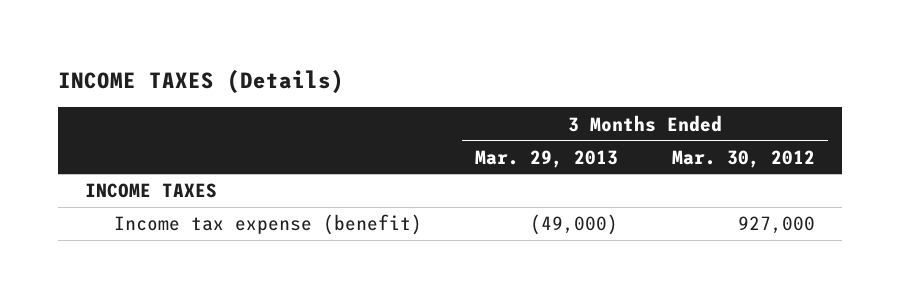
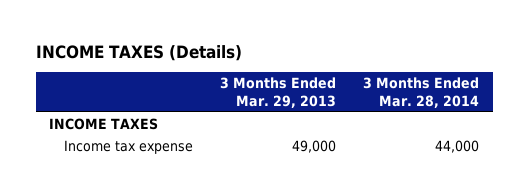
- | 3 Months Ended Mar. 29, 2013 | 3 Months Ended Mar. 30, 2012
+ | 3 Months Ended Mar. 29, 2013 | 3 Months Ended Mar. 28, 2014
- Income tax expense (benefit) | (49,000) | 927,000
+ Income tax expense | 49,000 | 44,000

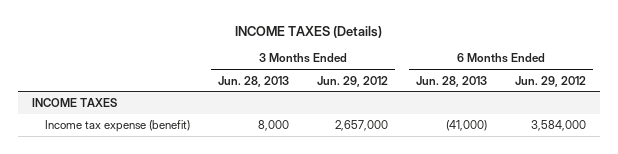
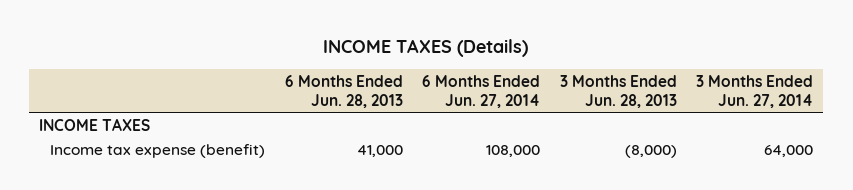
- | 3 Months Ended Jun. 28, 2013 | 3 Months Ended Jun. 29, 2012 | 6 Months Ended Jun. 28, 2013 | 6 Months Ended Jun. 29, 2012
+ | 6 Months Ended Jun. 28, 2013 | 6 Months Ended Jun. 27, 2014 | 3 Months Ended Jun. 28, 2013 | 3 Months Ended Jun. 27, 2014
- Income tax expense (benefit) | 8,000 | 2,657,000 | (41,000) | 3,584,000
+ Income tax expense (benefit) | 41,000 | 108,000 | (8,000) | 64,000

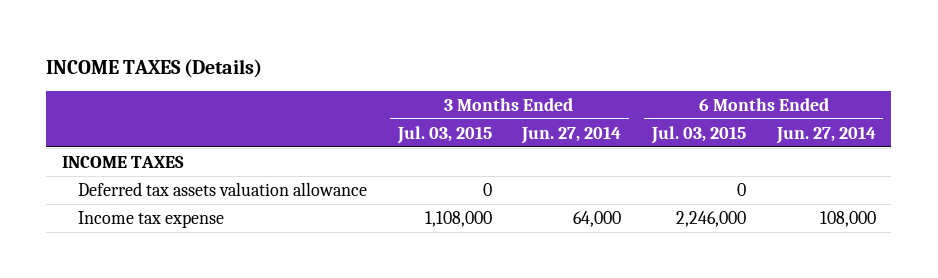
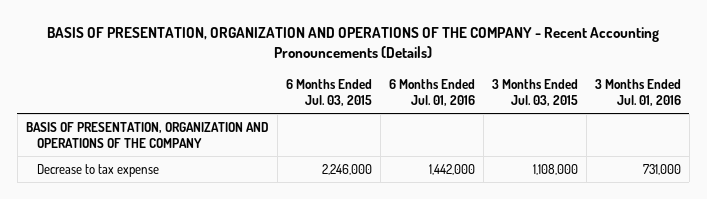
- INCOME TAXES (Details)
+ BASIS OF PRESENTATION, ORGANIZATION AND OPERATIONS OF THE COMPANY - Recent Accounting Pronouncements (Details)
- | 3 Months Ended Jul. 03, 2015 | 3 Months Ended Jun. 27, 2014 | 6 Months Ended Jul. 03, 2015 | 6 Months Ended Jun. 27, 2014
+ | 6 Months Ended Jul. 03, 2015 | 6 Months Ended Jul. 01, 2016 | 3 Months Ended Jul. 03, 2015 | 3 Months Ended Jul. 01, 2016
- INCOME TAXES
- Deferred tax assets valuation allowance | 0 | | 0 |
- Income tax expense | 1,108,000 | 64,000 | 2,246,000 | 108,000
+ BASIS OF PRESENTATION, ORGANIZATION AND OPERATIONS OF THE COMPANY
+ Decrease to tax expense | 2,246,000 | 1,442,000 | 1,108,000 | 731,000

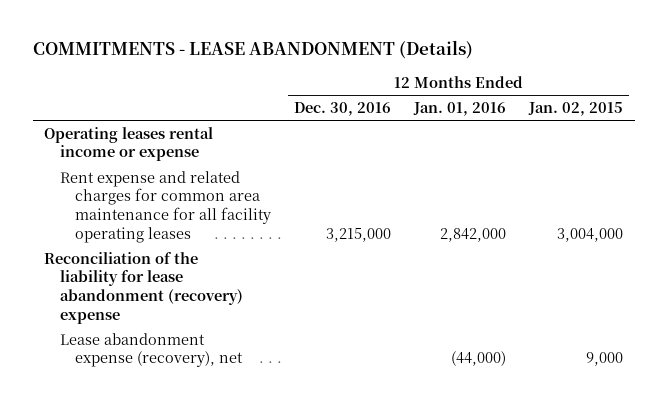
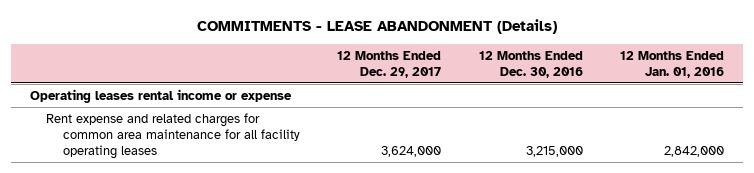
- | 12 Months Ended Dec. 30, 2016 | 12 Months Ended Jan. 01, 2016 | 12 Months Ended Jan. 02, 2015
+ | 12 Months Ended Dec. 29, 2017 | 12 Months Ended Dec. 30, 2016 | 12 Months Ended Jan. 01, 2016
- Reconciliation of the liability for lease abandonment (recovery) expense
- Lease abandonment expense (recovery), net | | (44,000) | 9,000

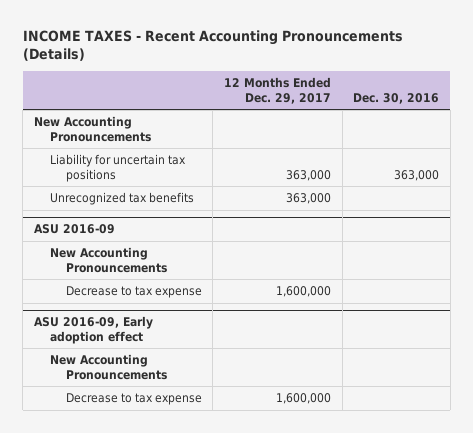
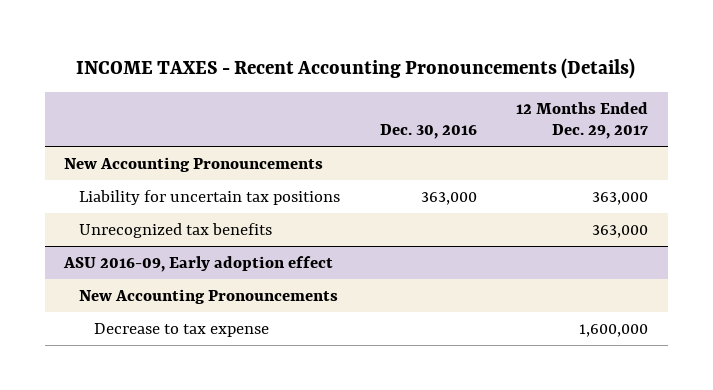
- | 12 Months Ended Dec. 29, 2017 | Dec. 30, 2016
+ | Dec. 30, 2016 | 12 Months Ended Dec. 29, 2017
- ASU 2016-09
- New Accounting Pronouncements
- Decrease to tax expense | 1,600,000 |

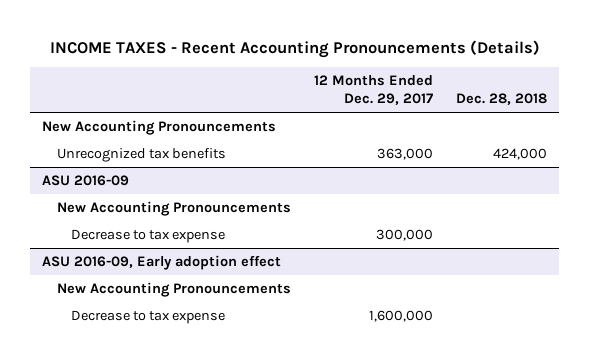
- | Dec. 30, 2016 | 12 Months Ended Dec. 29, 2017
+ | 12 Months Ended Dec. 29, 2017 | Dec. 28, 2018
- Liability for uncertain tax positions | 363,000 | 363,000
+ ASU 2016-09
+ New Accounting Pronouncements
+ Decrease to tax expense | 300,000 |

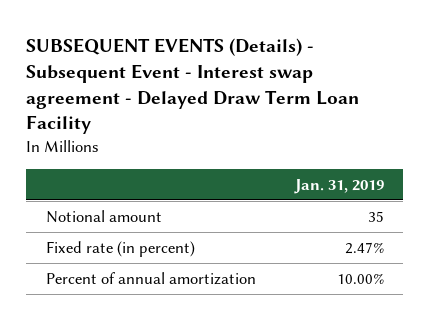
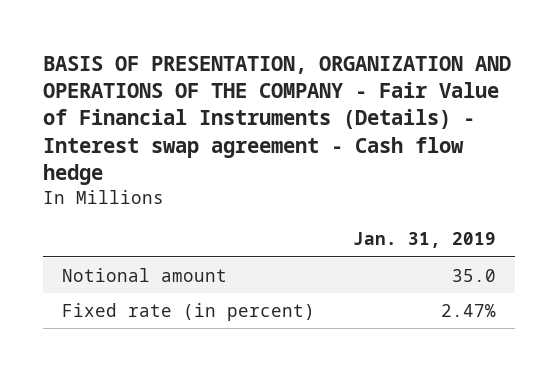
- SUBSEQUENT EVENTS (Details) - Subsequent Event - Interest swap agreement - Delayed Draw Term Loan Facility
+ BASIS OF PRESENTATION, ORGANIZATION AND OPERATIONS OF THE COMPANY - Fair Value of Financial Instruments (Details) - Interest swap agreement - Cash flow hedge
- Notional amount | 35
+ Notional amount | 35.0
- Percent of annual amortization | 10.00%

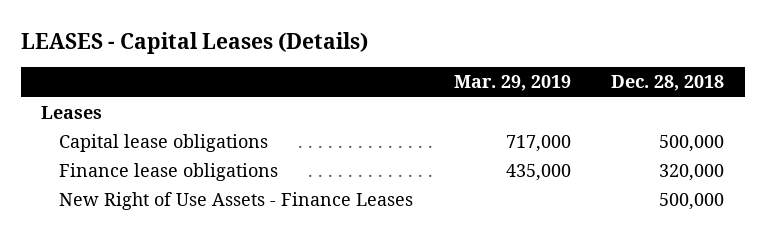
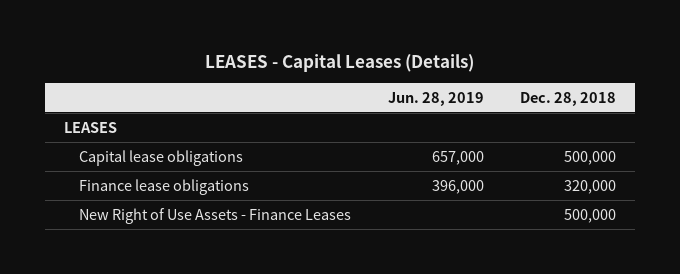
- | Mar. 29, 2019 | Dec. 28, 2018
+ | Jun. 28, 2019 | Dec. 28, 2018
- Leases
+ LEASES

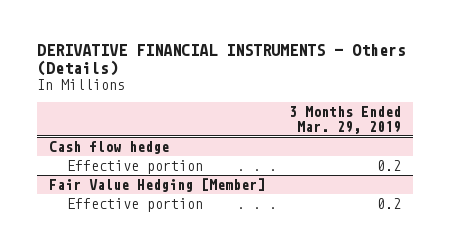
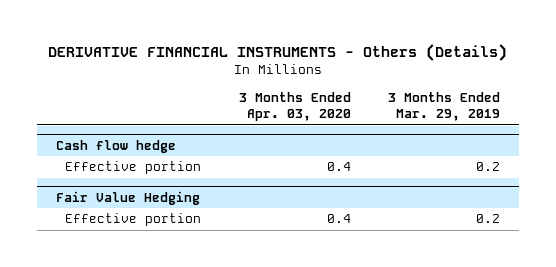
- | 3 Months Ended Mar. 29, 2019
+ | 3 Months Ended Apr. 03, 2020 | 3 Months Ended Mar. 29, 2019
- Fair Value Hedging [Member]
+ Fair Value Hedging

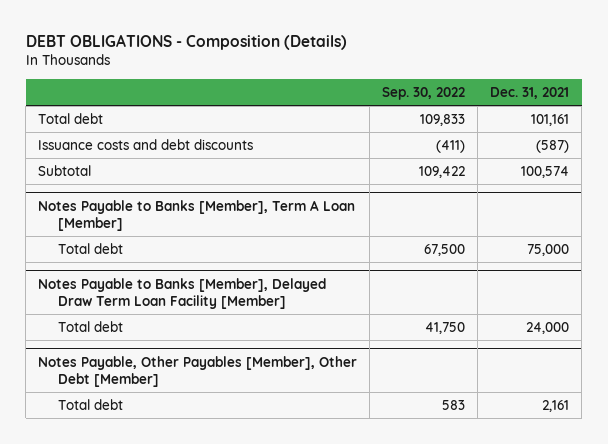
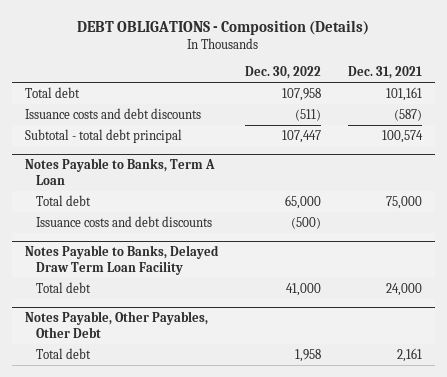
- | Sep. 30, 2022 | Dec. 31, 2021
+ | Dec. 30, 2022 | Dec. 31, 2021
- Subtotal | 109,422 | 100,574
- Notes Payable to Banks [Member], Term A Loan [Member]
+ Subtotal - total debt principal | 107,447 | 100,574
+ Notes Payable to Banks, Term A Loan
- Notes Payable to Banks [Member], Delayed Draw Term Loan Facility [Member]
+ Issuance costs and debt discounts | (500) |
+ Notes Payable to Banks, Delayed Draw Term Loan Facility
- Notes Payable, Other Payables [Member], Other Debt [Member]
+ Notes Payable, Other Payables, Other Debt

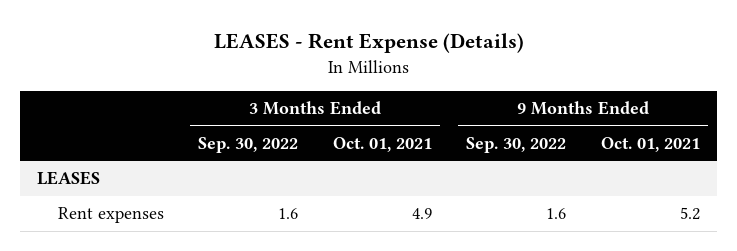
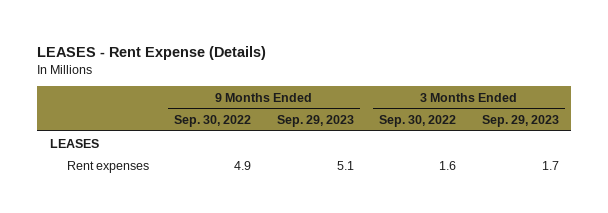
- | 3 Months Ended Sep. 30, 2022 | 3 Months Ended Oct. 01, 2021 | 9 Months Ended Sep. 30, 2022 | 9 Months Ended Oct. 01, 2021
+ | 9 Months Ended Sep. 30, 2022 | 9 Months Ended Sep. 29, 2023 | 3 Months Ended Sep. 30, 2022 | 3 Months Ended Sep. 29, 2023
- Rent expenses | 1.6 | 4.9 | 1.6 | 5.2
+ Rent expenses | 4.9 | 5.1 | 1.6 | 1.7

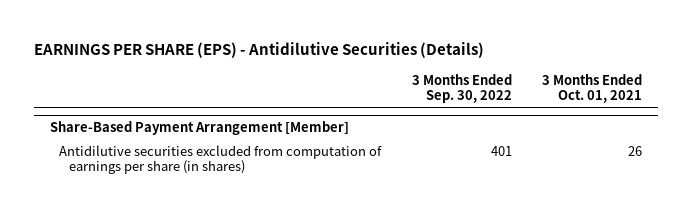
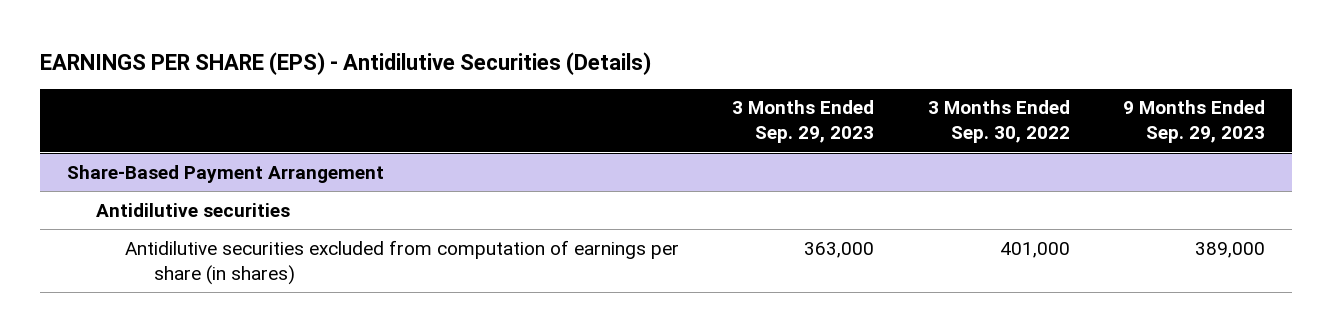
- | 3 Months Ended Sep. 30, 2022 | 3 Months Ended Oct. 01, 2021
+ | 3 Months Ended Sep. 29, 2023 | 3 Months Ended Sep. 30, 2022 | 9 Months Ended Sep. 29, 2023
- Share-Based Payment Arrangement [Member]
- Antidilutive securities excluded from computation of earnings per share (in shares) | 401 | 26
+ Share-Based Payment Arrangement
+ Antidilutive securities
+ Antidilutive securities excluded from computation of earnings per share (in shares) | 363,000 | 401,000 | 389,000

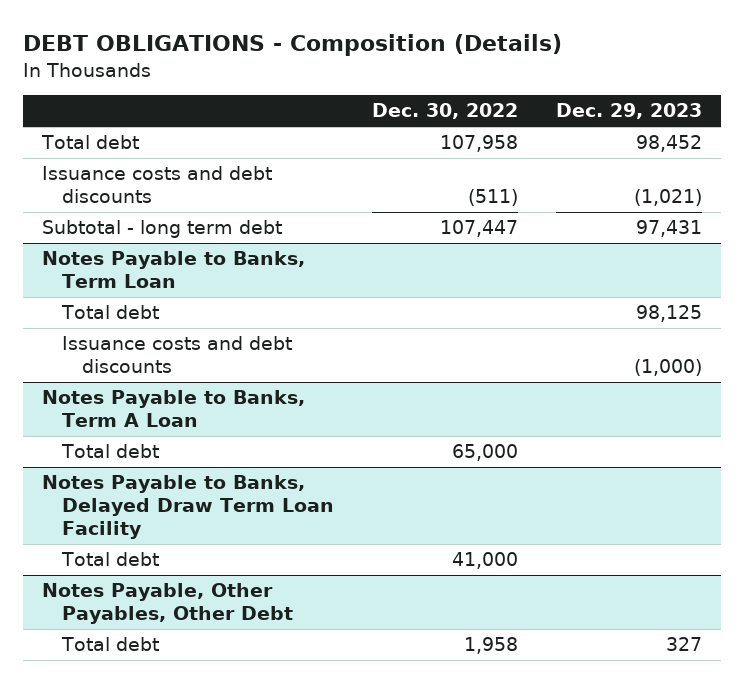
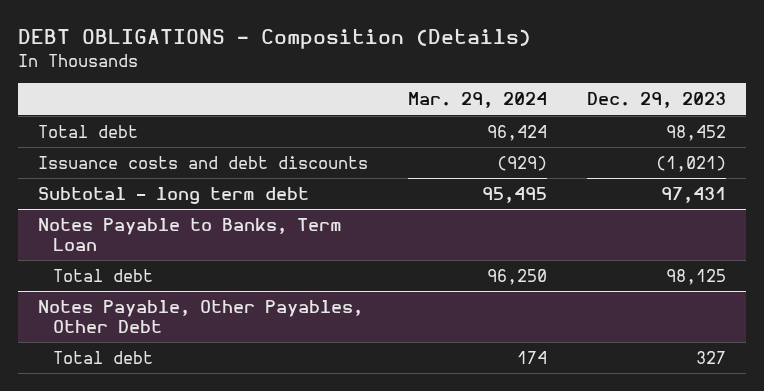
- | Dec. 30, 2022 | Dec. 29, 2023
+ | Mar. 29, 2024 | Dec. 29, 2023
@ Notes Payable to Banks, Term Loan
- Issuance costs and debt discounts | | (1,000)
- Notes Payable to Banks, Term A Loan
- Total debt | 65,000 |
- Notes Payable to Banks, Delayed Draw Term Loan Facility
- Total debt | 41,000 |

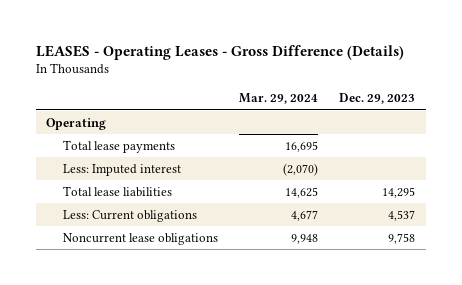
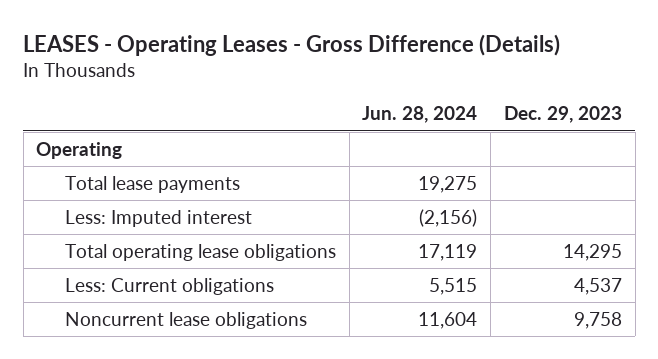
- | Mar. 29, 2024 | Dec. 29, 2023
+ | Jun. 28, 2024 | Dec. 29, 2023
- Total lease liabilities | 14,625 | 14,295
+ Total operating lease obligations | 17,119 | 14,295

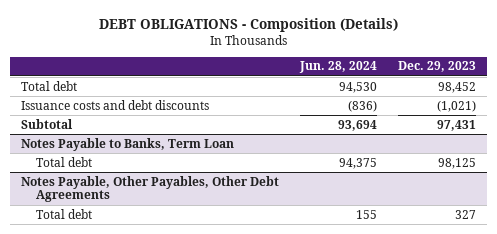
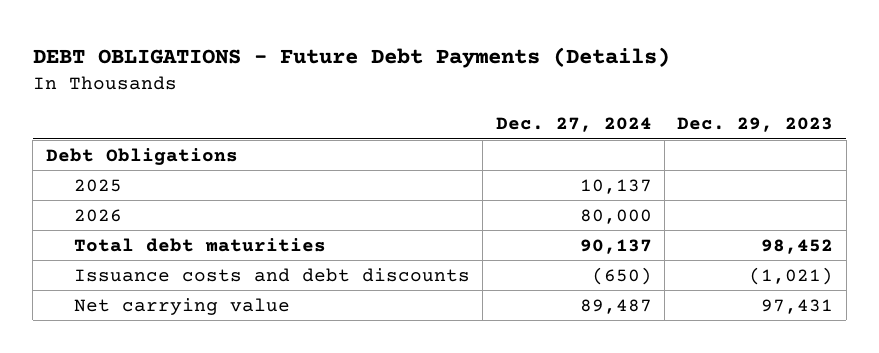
- DEBT OBLIGATIONS - Composition (Details)
+ DEBT OBLIGATIONS - Future Debt Payments (Details)
- | Jun. 28, 2024 | Dec. 29, 2023
+ | Dec. 27, 2024 | Dec. 29, 2023
- Total debt | 94,530 | 98,452
+ Debt Obligations
+ 2025 | 10,137 |
+ 2026 | 80,000 |
+ Total debt maturities | 90,137 | 98,452
- Subtotal | 93,694 | 97,431
- Notes Payable to Banks, Term Loan
- Total debt | 94,375 | 98,125
- Notes Payable, Other Payables, Other Debt Agreements
- Total debt | 155 | 327
+ Net carrying value | 89,487 | 97,431

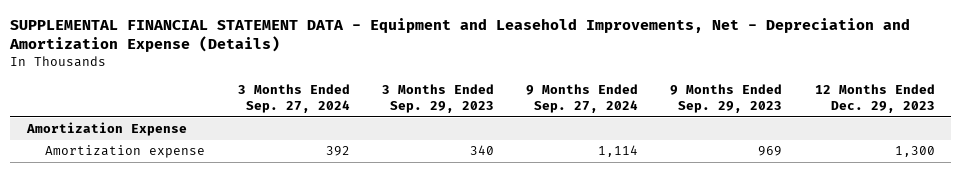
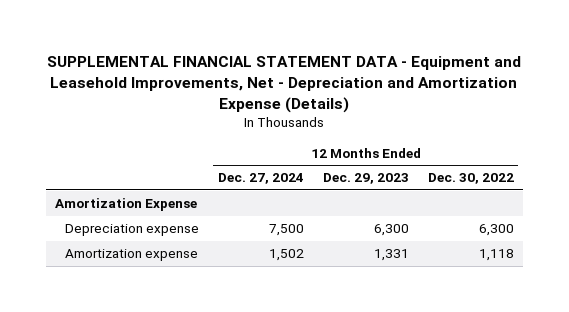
- | 3 Months Ended Sep. 27, 2024 | 3 Months Ended Sep. 29, 2023 | 9 Months Ended Sep. 27, 2024 | 9 Months Ended Sep. 29, 2023 | 12 Months Ended Dec. 29, 2023
+ | 12 Months Ended Dec. 27, 2024 | 12 Months Ended Dec. 29, 2023 | 12 Months Ended Dec. 30, 2022
- Amortization expense | 392 | 340 | 1,114 | 969 | 1,300
+ Depreciation expense | 7,500 | 6,300 | 6,300
+ Amortization expense | 1,502 | 1,331 | 1,118

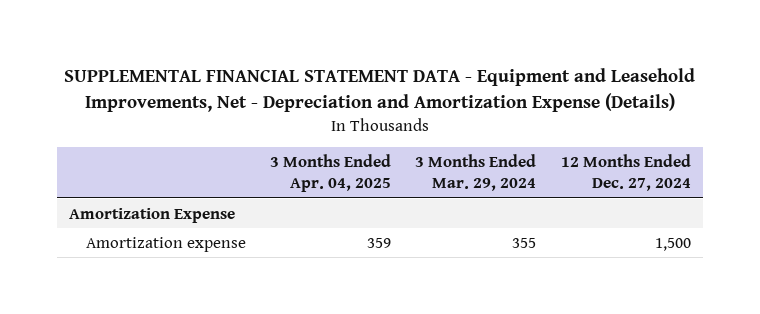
- | 12 Months Ended Dec. 27, 2024 | 12 Months Ended Dec. 29, 2023 | 12 Months Ended Dec. 30, 2022
+ | 3 Months Ended Apr. 04, 2025 | 3 Months Ended Mar. 29, 2024 | 12 Months Ended Dec. 27, 2024
- Depreciation expense | 7,500 | 6,300 | 6,300
- Amortization expense | 1,502 | 1,331 | 1,118
+ Amortization expense | 359 | 355 | 1,500

